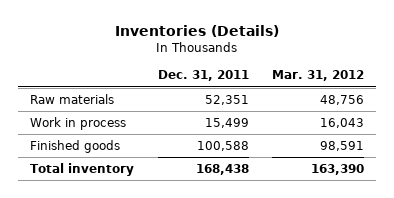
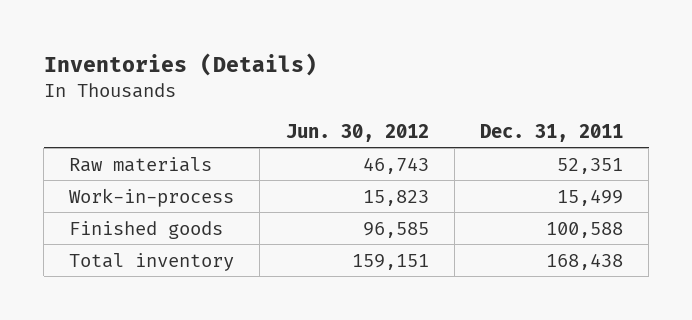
- | Dec. 31, 2011 | Mar. 31, 2012
+ | Jun. 30, 2012 | Dec. 31, 2011
- Work in process | 15,499 | 16,043
+ Work-in-process | 15,823 | 15,499

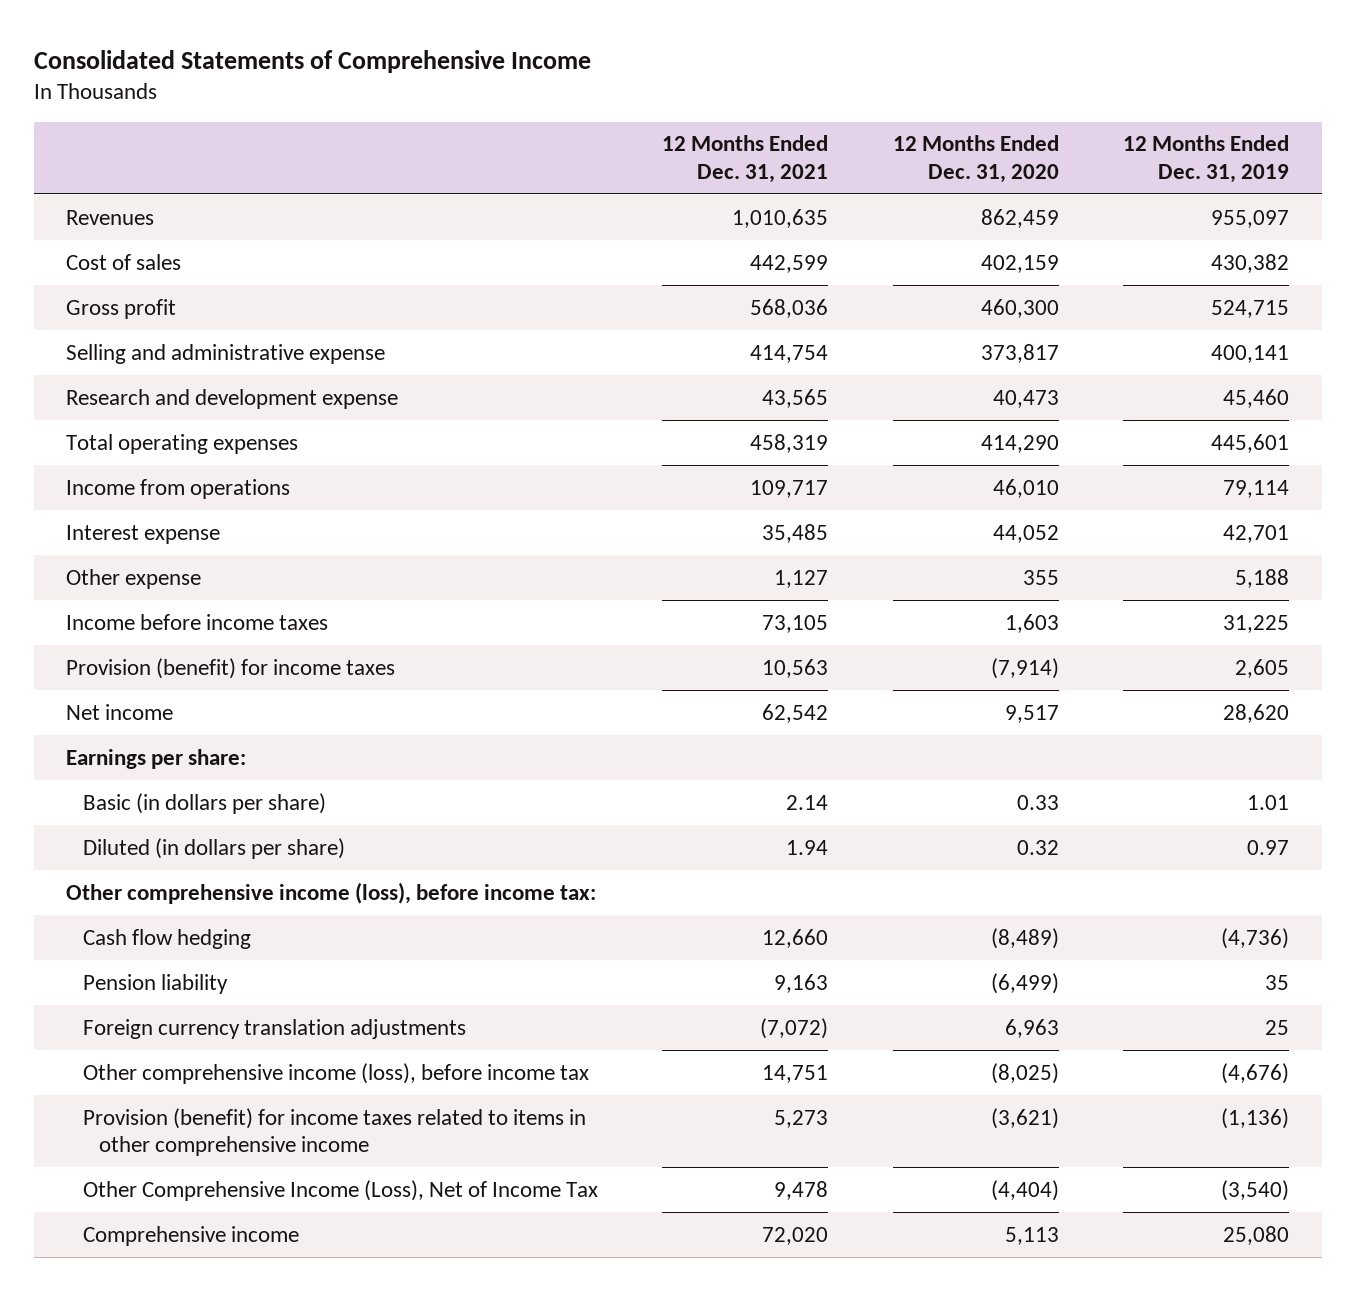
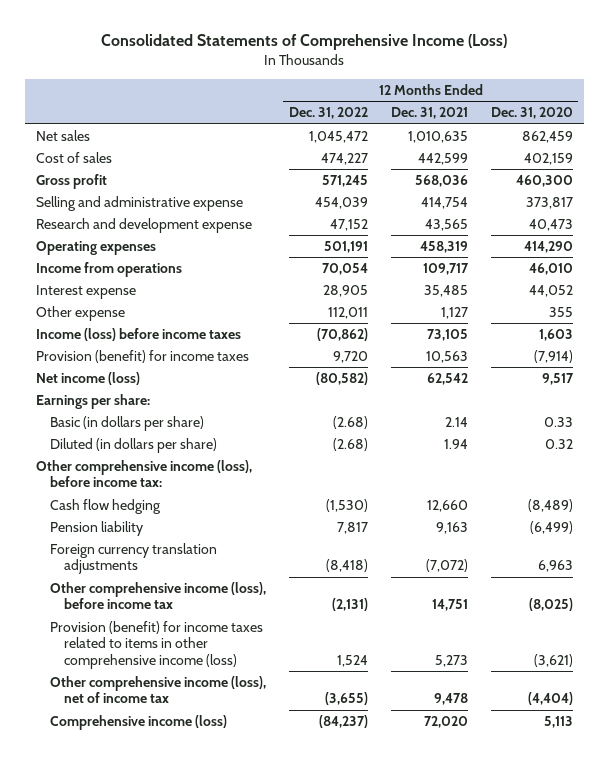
- Consolidated Statements of Comprehensive Income
+ Consolidated Statements of Comprehensive Income (Loss)
- | 12 Months Ended Dec. 31, 2021 | 12 Months Ended Dec. 31, 2020 | 12 Months Ended Dec. 31, 2019
+ | 12 Months Ended Dec. 31, 2022 | 12 Months Ended Dec. 31, 2021 | 12 Months Ended Dec. 31, 2020
- Revenues | 1,010,635 | 862,459 | 955,097
+ Net sales | 1,045,472 | 1,010,635 | 862,459
- Total operating expenses | 458,319 | 414,290 | 445,601
+ Operating expenses | 501,191 | 458,319 | 414,290
- Income before income taxes | 73,105 | 1,603 | 31,225
+ Income (loss) before income taxes | (70,862) | 73,105 | 1,603
- Net income | 62,542 | 9,517 | 28,620
+ Net income (loss) | (80,582) | 62,542 | 9,517
- Provision (benefit) for income taxes related to items in other comprehensive income | 5,273 | (3,621) | (1,136)
- Other Comprehensive Income (Loss), Net of Income Tax | 9,478 | (4,404) | (3,540)
- Comprehensive income | 72,020 | 5,113 | 25,080
+ Provision (benefit) for income taxes related to items in other comprehensive income (loss) | 1,524 | 5,273 | (3,621)
+ Other comprehensive income (loss), net of income tax | (3,655) | 9,478 | (4,404)
+ Comprehensive income (loss) | (84,237) | 72,020 | 5,113

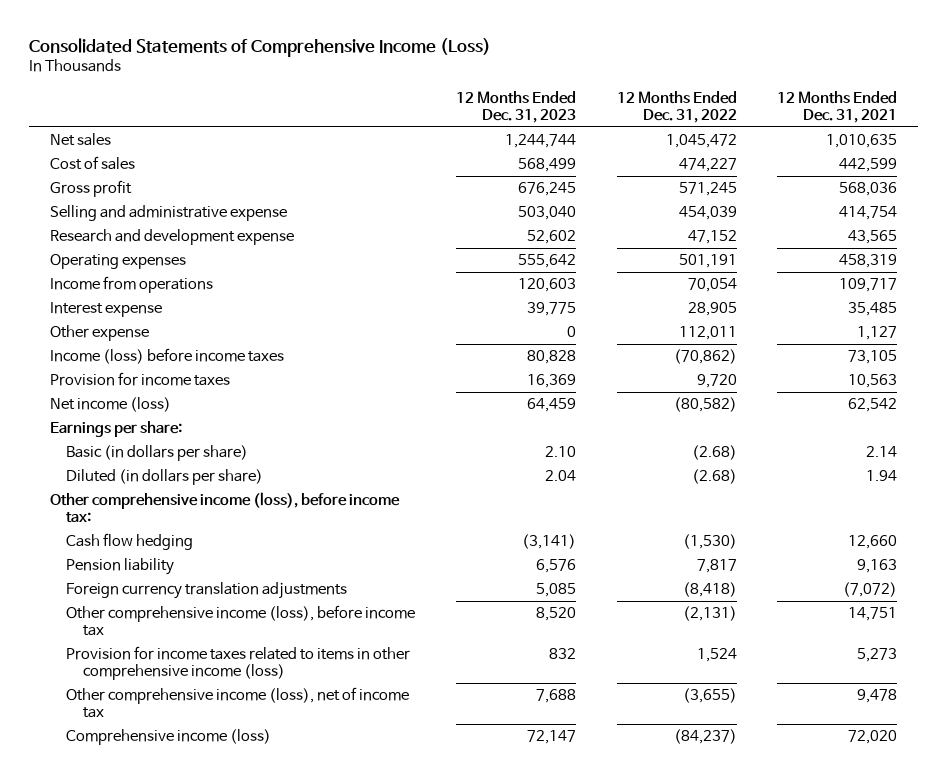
- | 12 Months Ended Dec. 31, 2022 | 12 Months Ended Dec. 31, 2021 | 12 Months Ended Dec. 31, 2020
+ | 12 Months Ended Dec. 31, 2023 | 12 Months Ended Dec. 31, 2022 | 12 Months Ended Dec. 31, 2021
- Provision (benefit) for income taxes | 9,720 | 10,563 | (7,914)
+ Provision for income taxes | 16,369 | 9,720 | 10,563
- Provision (benefit) for income taxes related to items in other comprehensive income (loss) | 1,524 | 5,273 | (3,621)
+ Provision for income taxes related to items in other comprehensive income (loss) | 832 | 1,524 | 5,273

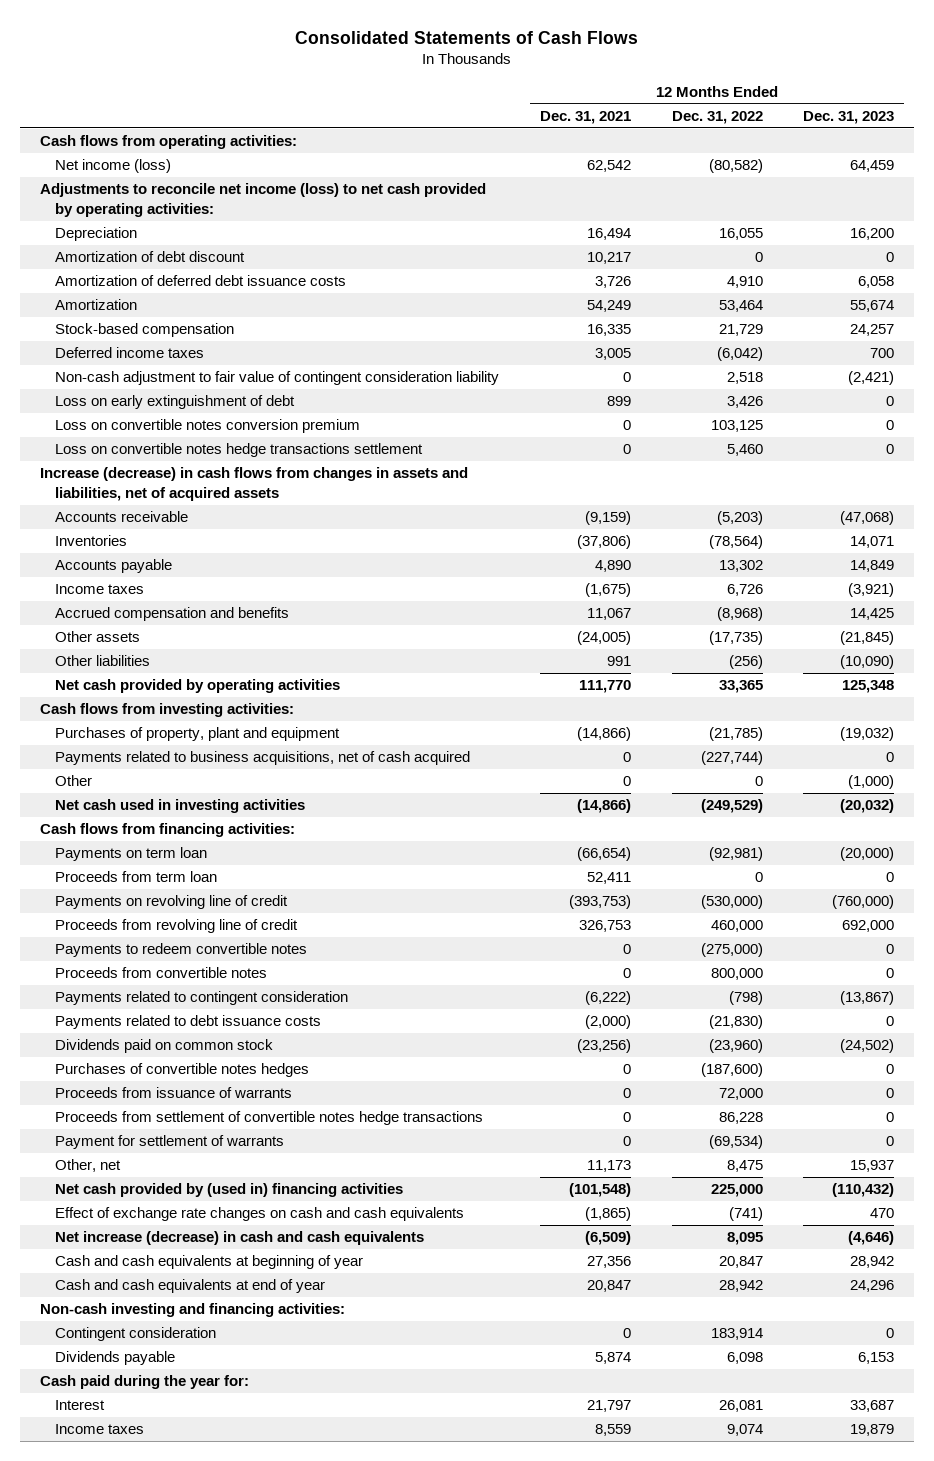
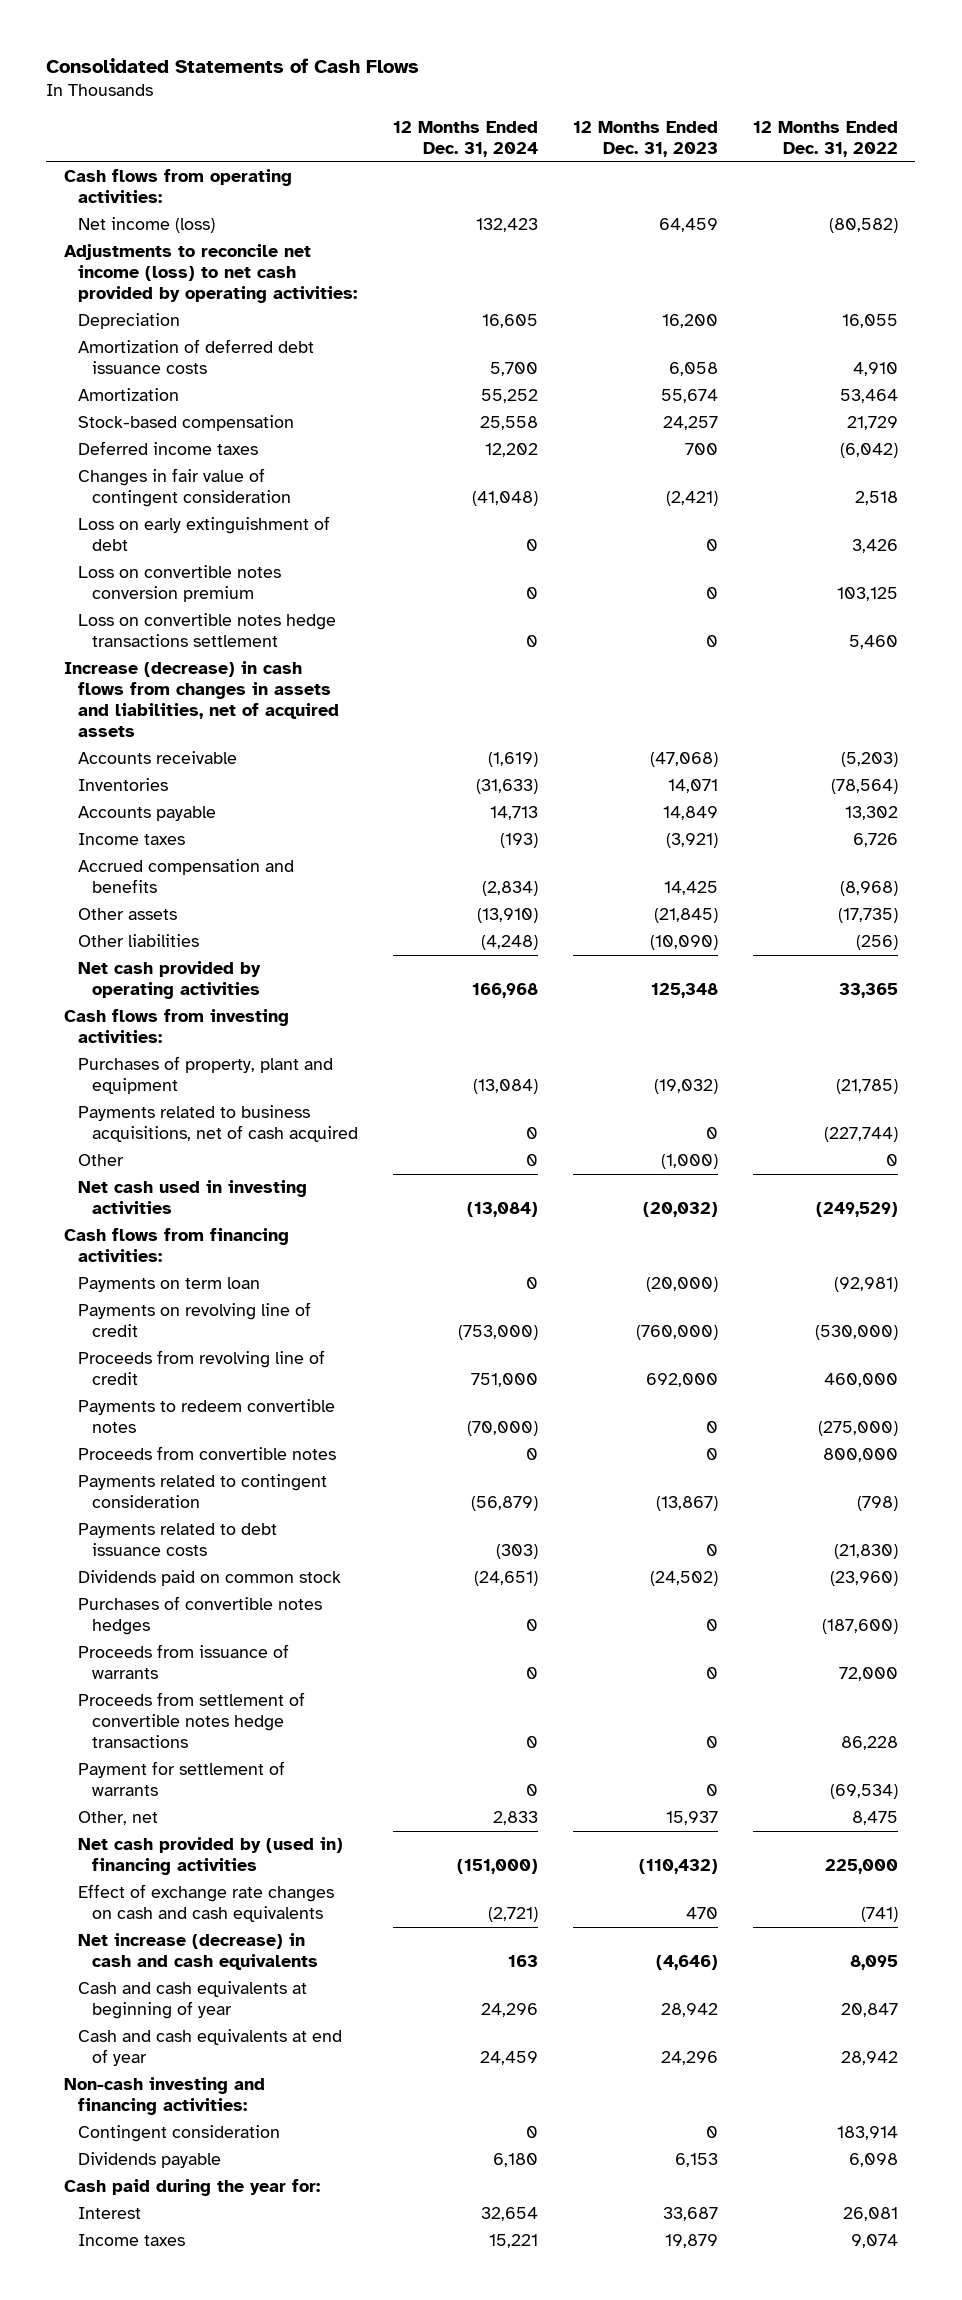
- | 12 Months Ended Dec. 31, 2021 | 12 Months Ended Dec. 31, 2022 | 12 Months Ended Dec. 31, 2023
+ | 12 Months Ended Dec. 31, 2024 | 12 Months Ended Dec. 31, 2023 | 12 Months Ended Dec. 31, 2022
- Amortization of debt discount | 10,217 | 0 | 0
- Non-cash adjustment to fair value of contingent consideration liability | 0 | 2,518 | (2,421)
+ Changes in fair value of contingent consideration | (41,048) | (2,421) | 2,518
- Proceeds from term loan | 52,411 | 0 | 0

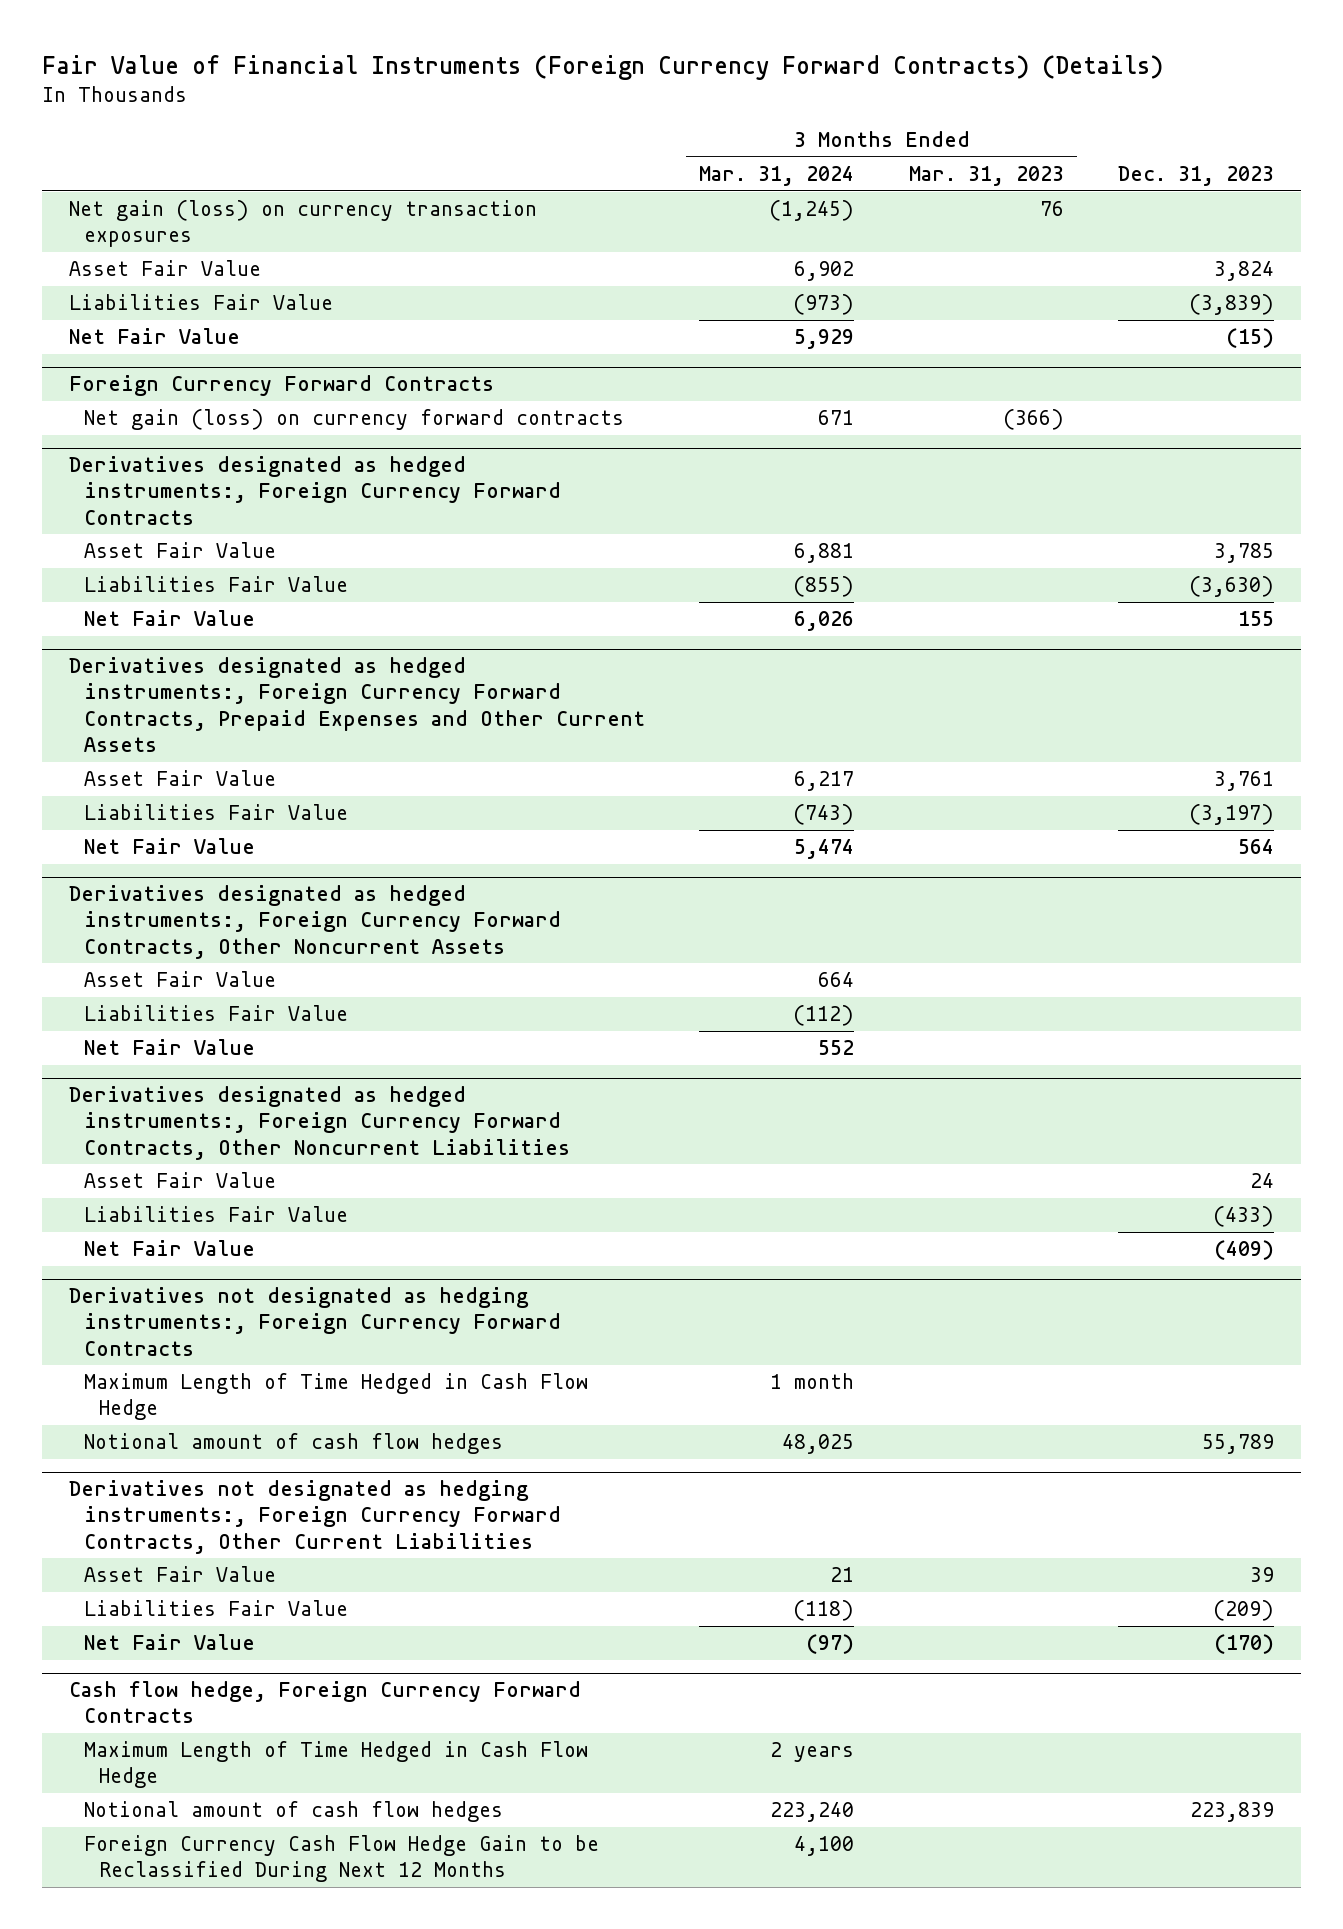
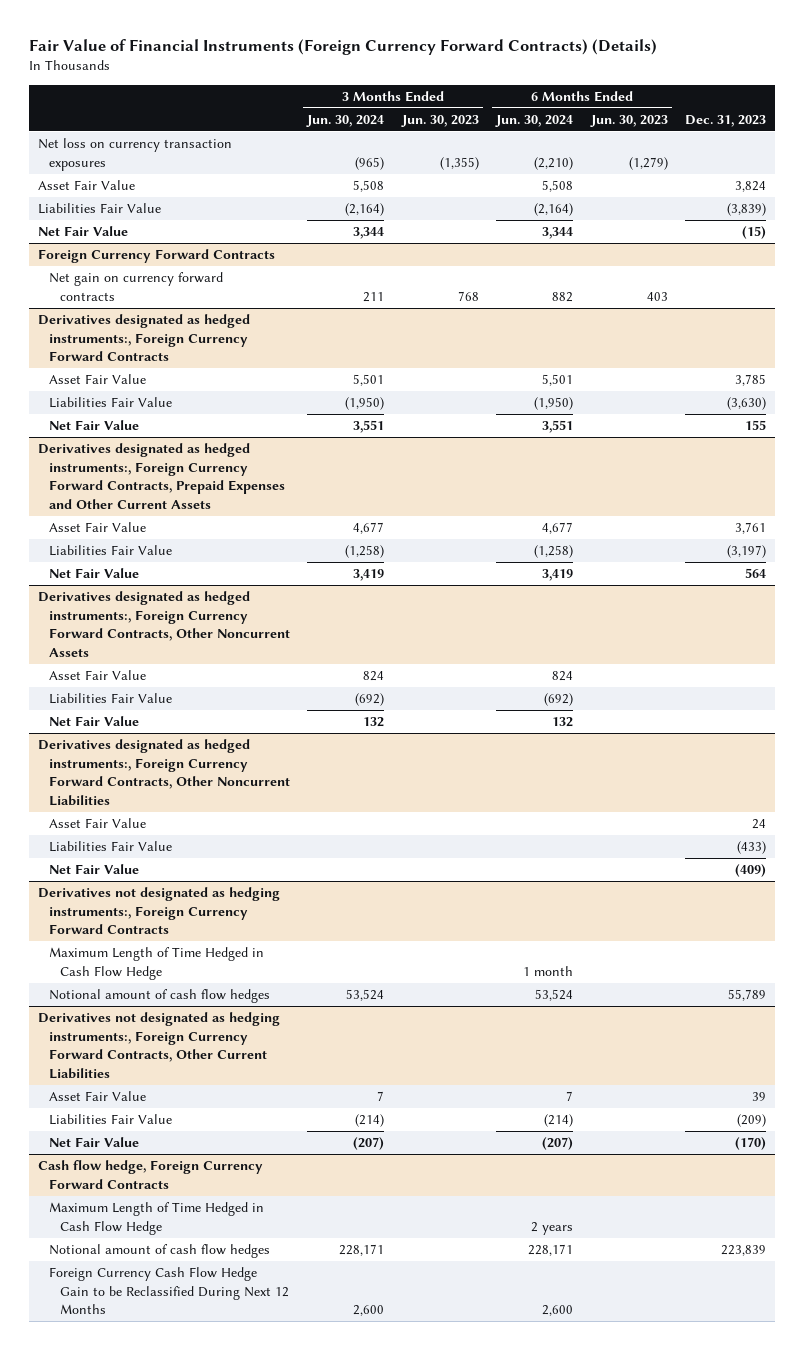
- | 3 Months Ended Mar. 31, 2024 | 3 Months Ended Mar. 31, 2023 | Dec. 31, 2023
+ | 3 Months Ended Jun. 30, 2024 | 3 Months Ended Jun. 30, 2023 | 6 Months Ended Jun. 30, 2024 | 6 Months Ended Jun. 30, 2023 | Dec. 31, 2023
- Net gain (loss) on currency transaction exposures | (1,245) | 76 |
+ Net loss on currency transaction exposures | (965) | (1,355) | (2,210) | (1,279) |
@ Foreign Currency Forward Contracts
- Net gain (loss) on currency forward contracts | 671 | (366) |
+ Net gain on currency forward contracts | 211 | 768 | 882 | 403 |

